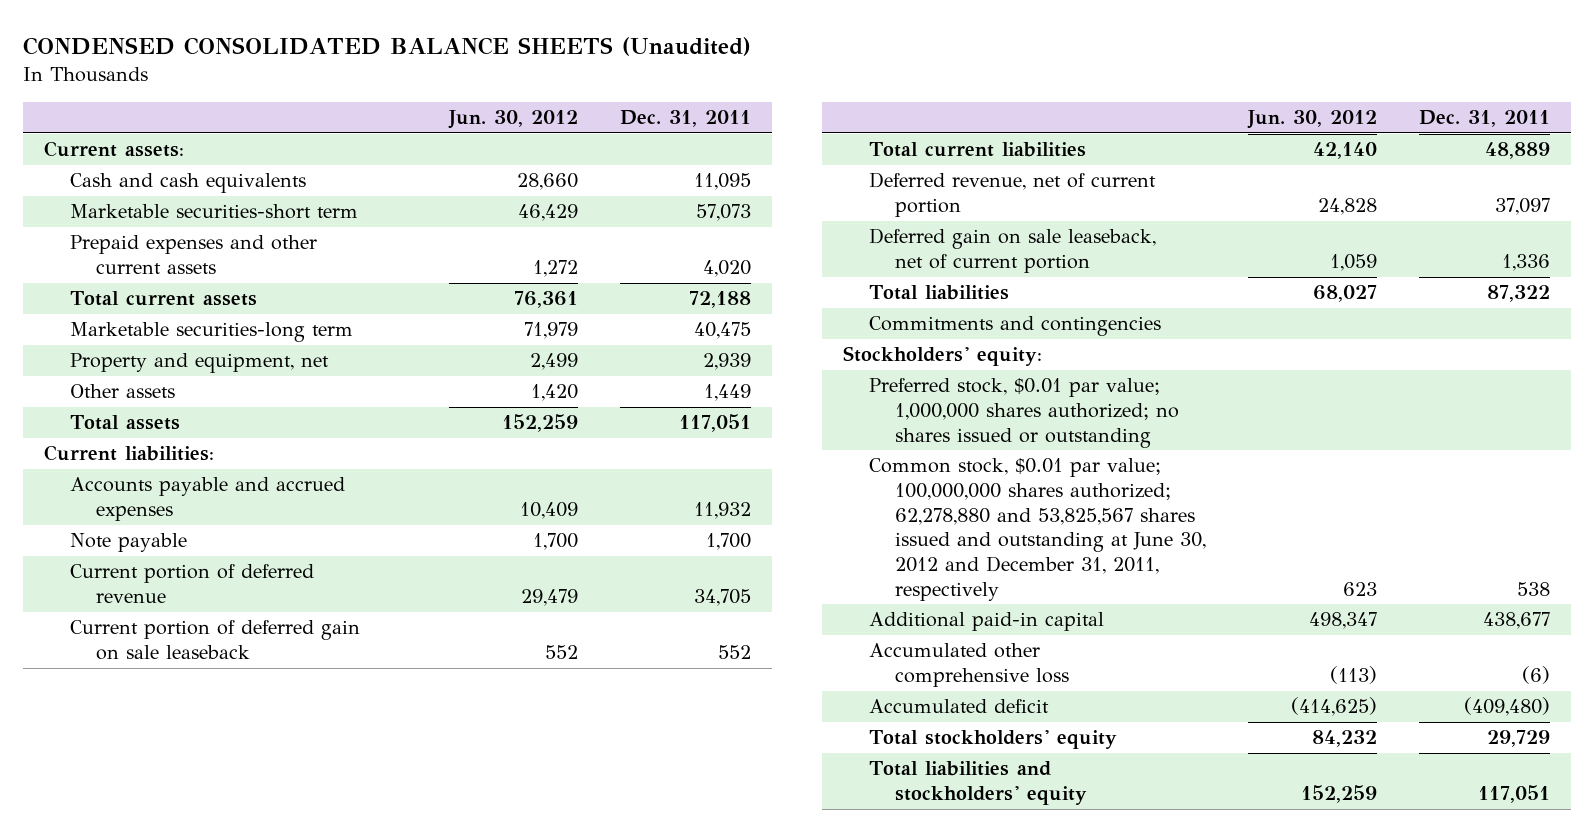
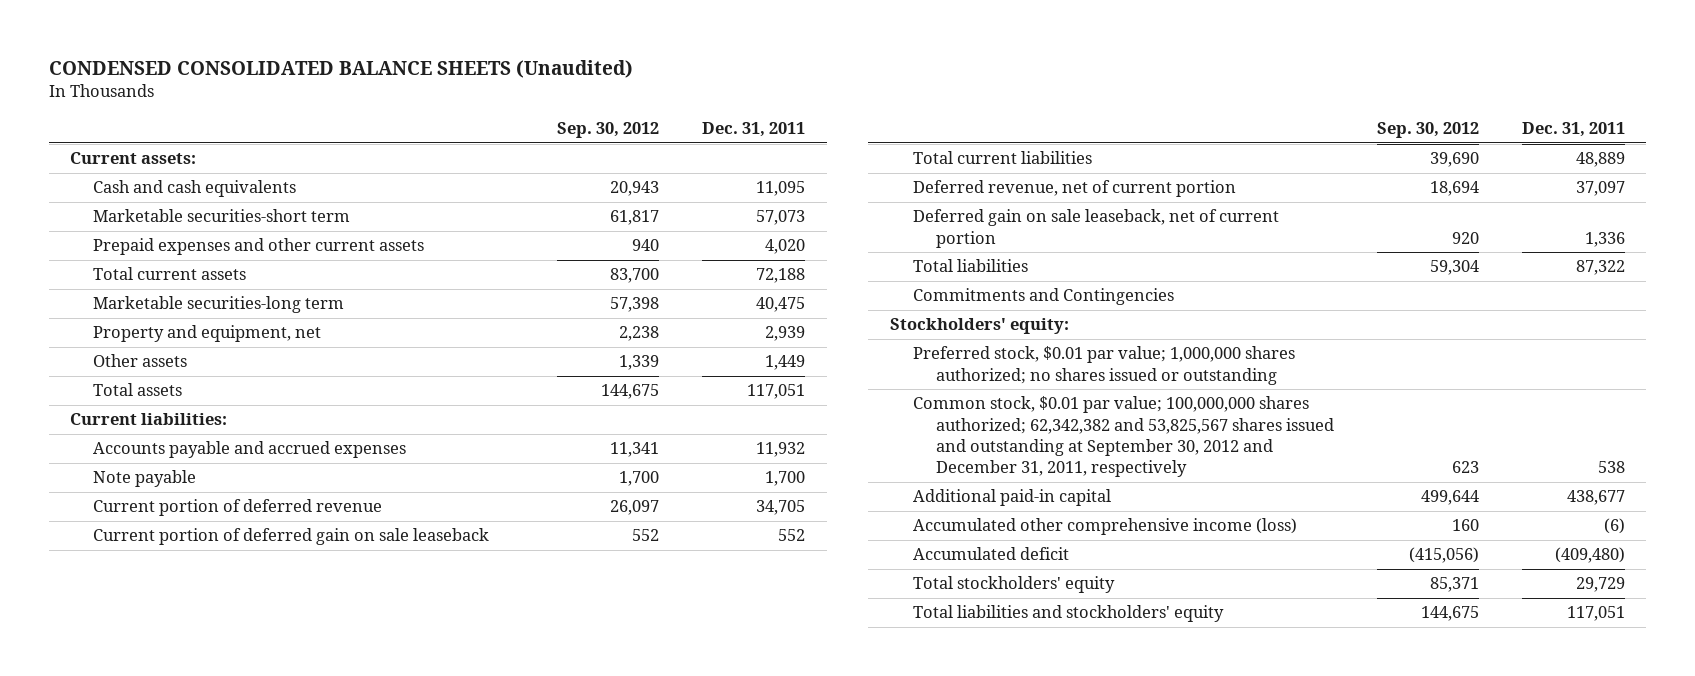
- | Jun. 30, 2012 | Dec. 31, 2011
+ | Sep. 30, 2012 | Dec. 31, 2011
- Commitments and contingencies
+ Commitments and Contingencies
- Common stock, $0.01 par value; 100,000,000 shares authorized; 62,278,880 and 53,825,567 shares issued and outstanding at June 30, 2012 and December 31, 2011, respectively | 623 | 538
+ Common stock, $0.01 par value; 100,000,000 shares authorized; 62,342,382 and 53,825,567 shares issued and outstanding at September 30, 2012 and December 31, 2011, respectively | 623 | 538
- Accumulated other comprehensive loss | (113) | (6)
+ Accumulated other comprehensive income (loss) | 160 | (6)

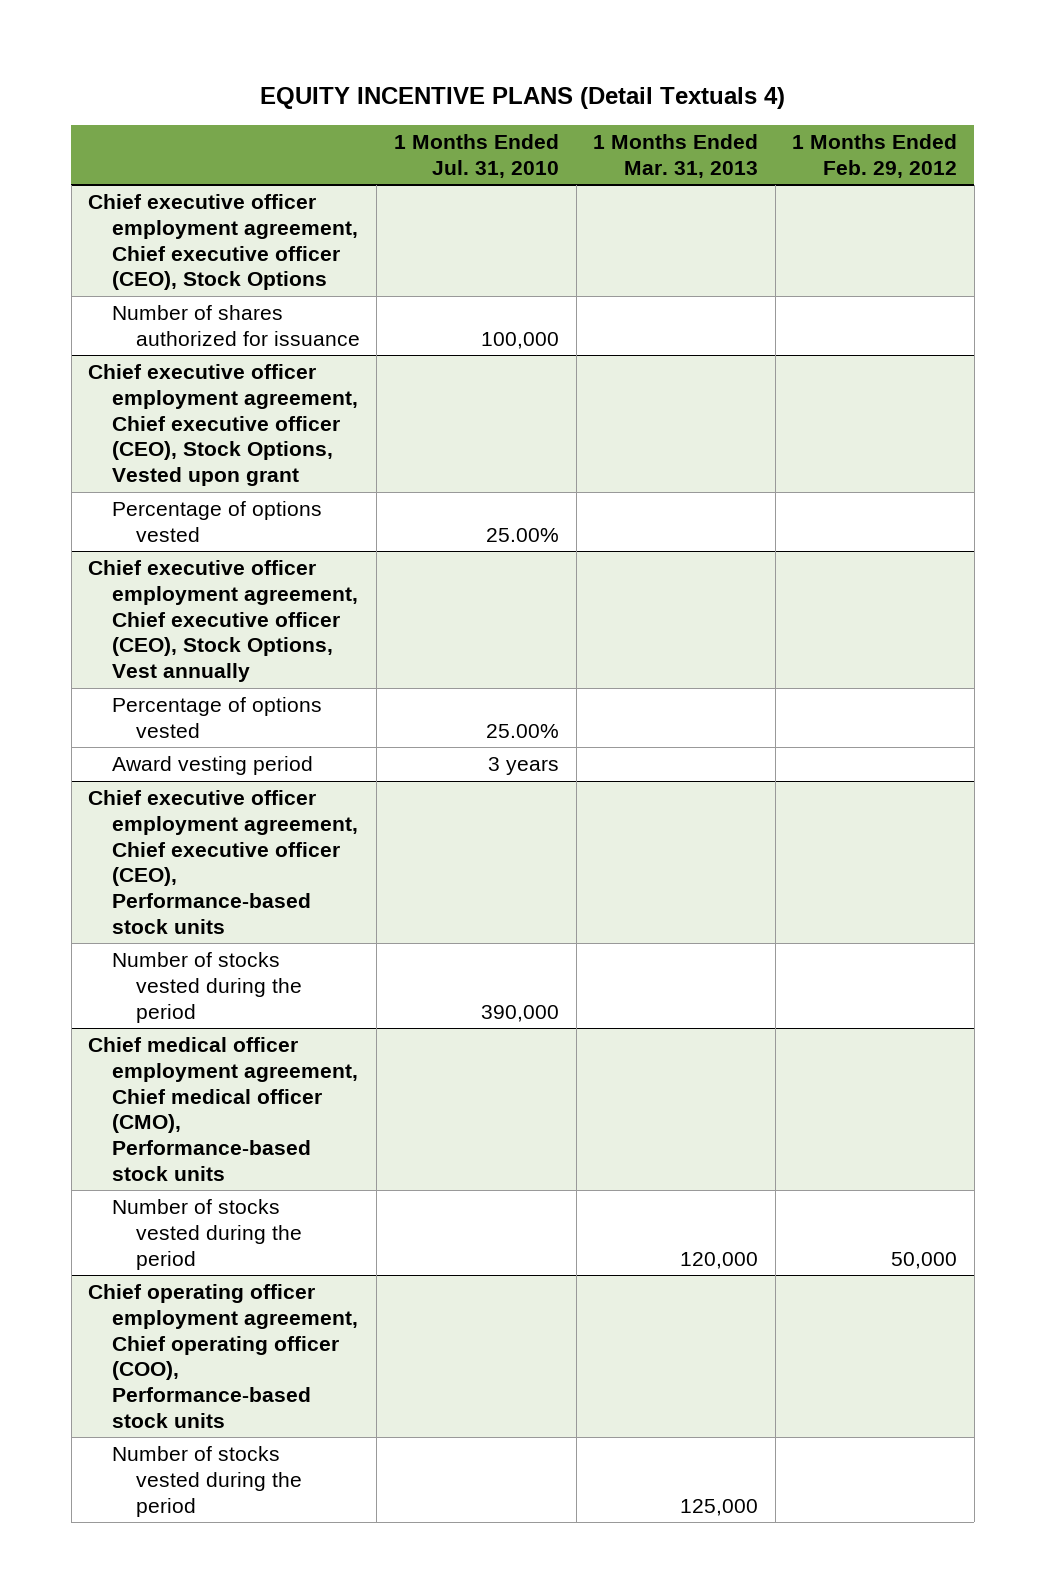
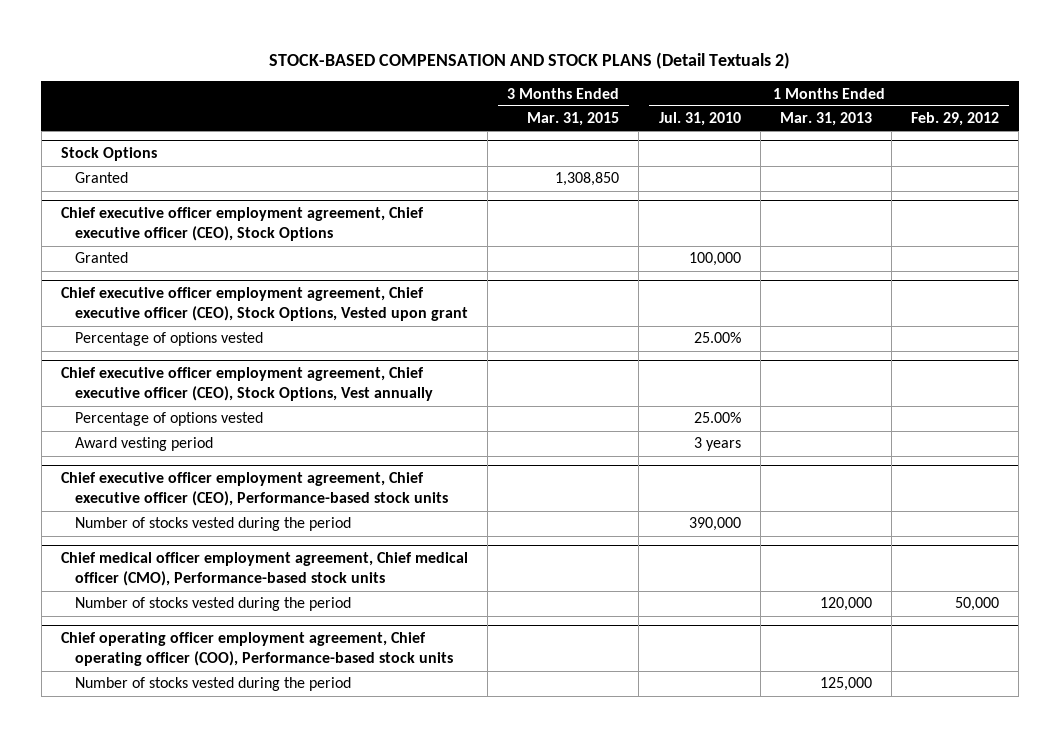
- EQUITY INCENTIVE PLANS (Detail Textuals 4)
+ STOCK-BASED COMPENSATION AND STOCK PLANS (Detail Textuals 2)
- | 1 Months Ended Jul. 31, 2010 | 1 Months Ended Mar. 31, 2013 | 1 Months Ended Feb. 29, 2012
+ | 3 Months Ended Mar. 31, 2015 | 1 Months Ended Jul. 31, 2010 | 1 Months Ended Mar. 31, 2013 | 1 Months Ended Feb. 29, 2012
+ Stock Options
+ Granted | 1,308,850 | | |
@ Chief executive officer employment agreement, Chief executive officer (CEO), Stock Options
- Number of shares authorized for issuance | 100,000 | |
+ Granted | | 100,000 | |

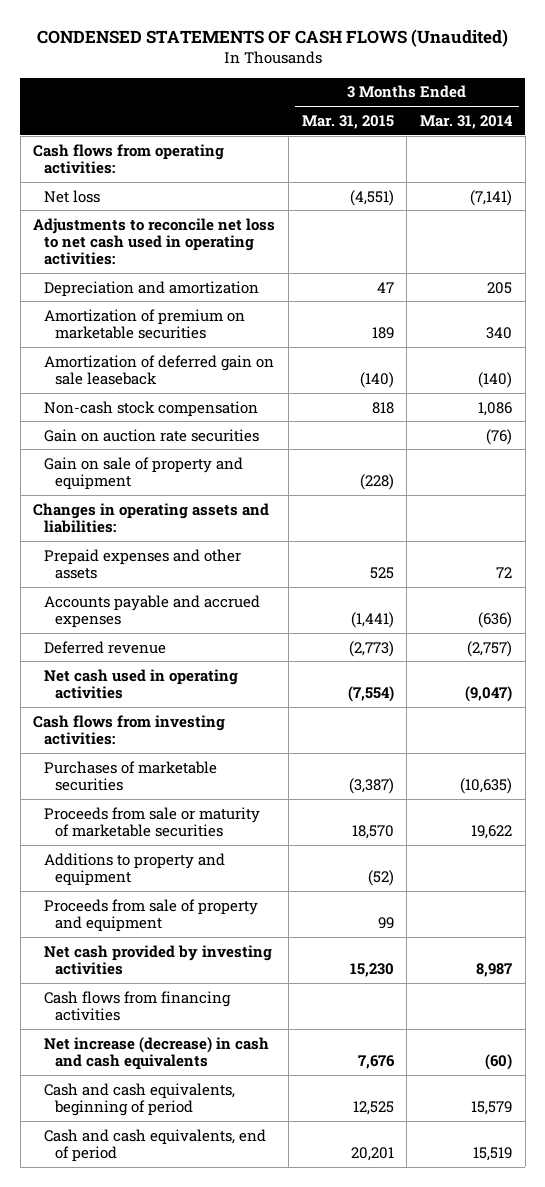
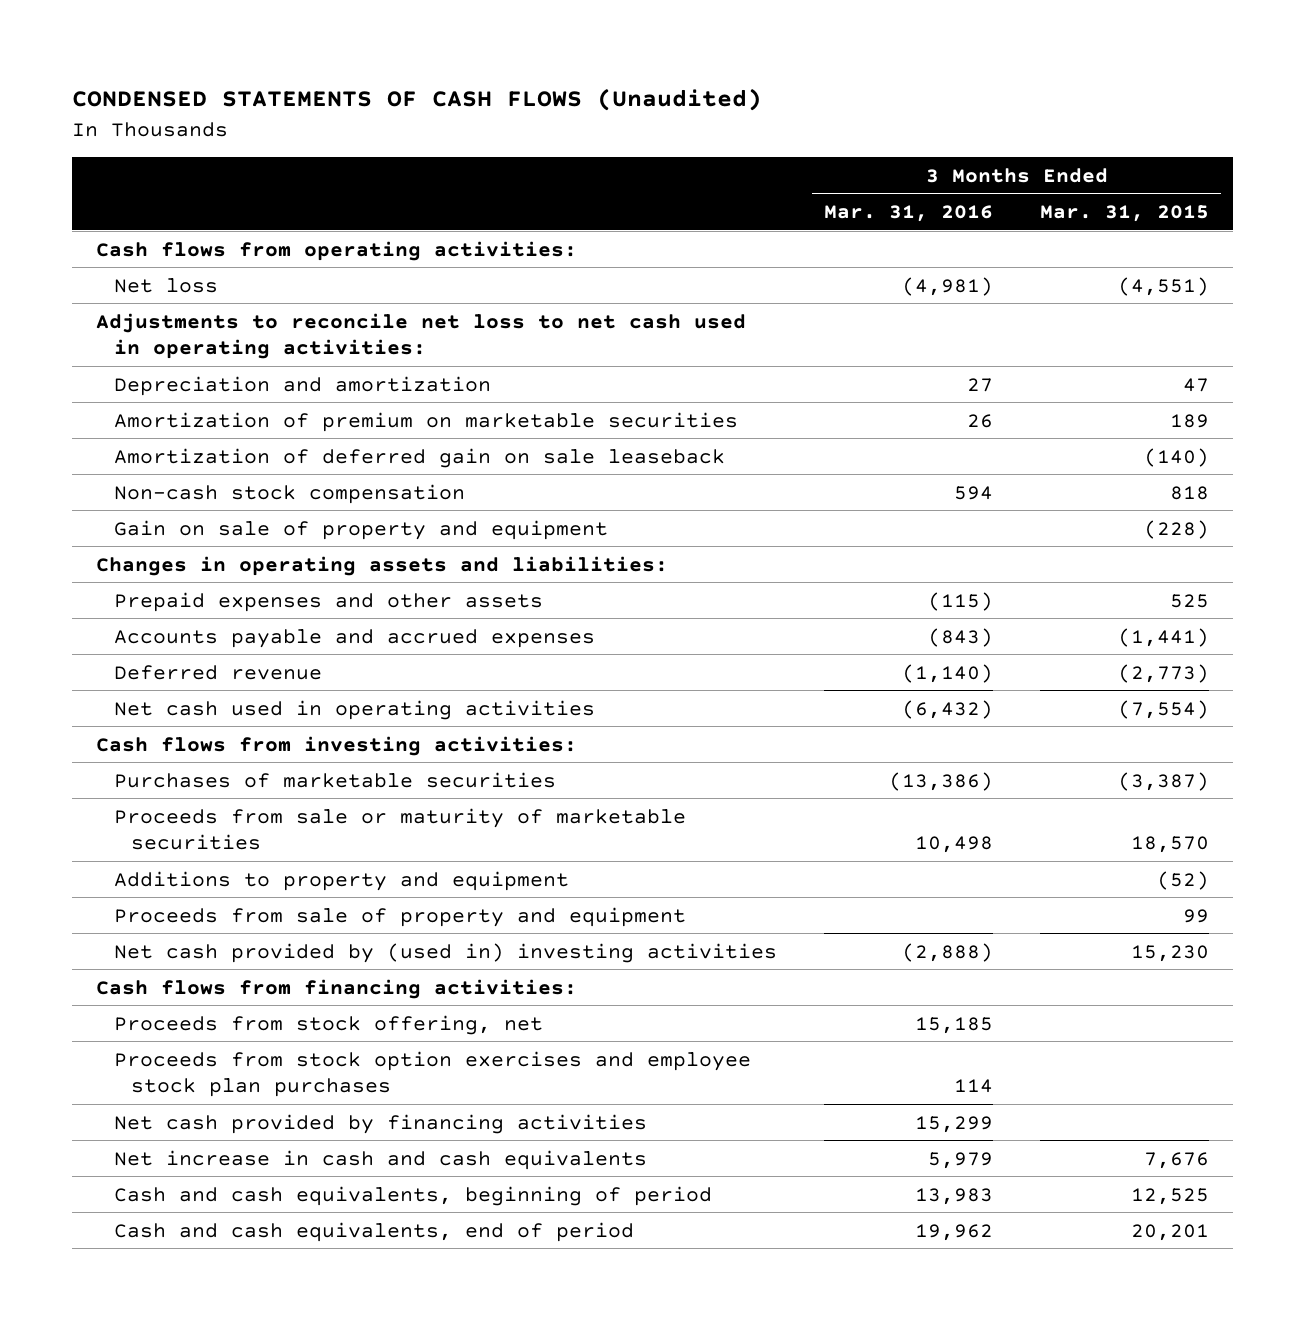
- | 3 Months Ended Mar. 31, 2015 | 3 Months Ended Mar. 31, 2014
+ | 3 Months Ended Mar. 31, 2016 | 3 Months Ended Mar. 31, 2015
- Gain on auction rate securities | | (76)
- Net cash provided by investing activities | 15,230 | 8,987
- Cash flows from financing activities
- Net increase (decrease) in cash and cash equivalents | 7,676 | (60)
+ Net cash provided by (used in) investing activities | (2,888) | 15,230
+ Cash flows from financing activities:
+ Proceeds from stock offering, net | 15,185 |
+ Proceeds from stock option exercises and employee stock plan purchases | 114 |
+ Net cash provided by financing activities | 15,299 |
+ Net increase in cash and cash equivalents | 5,979 | 7,676

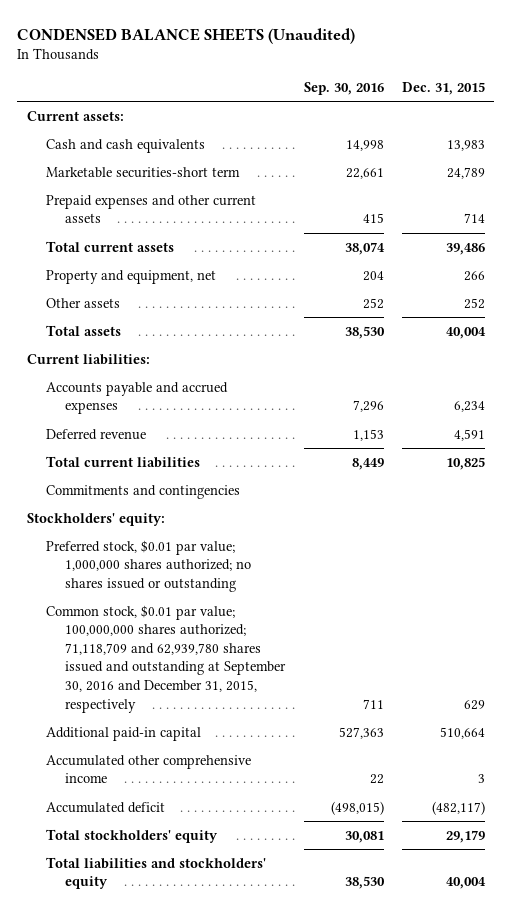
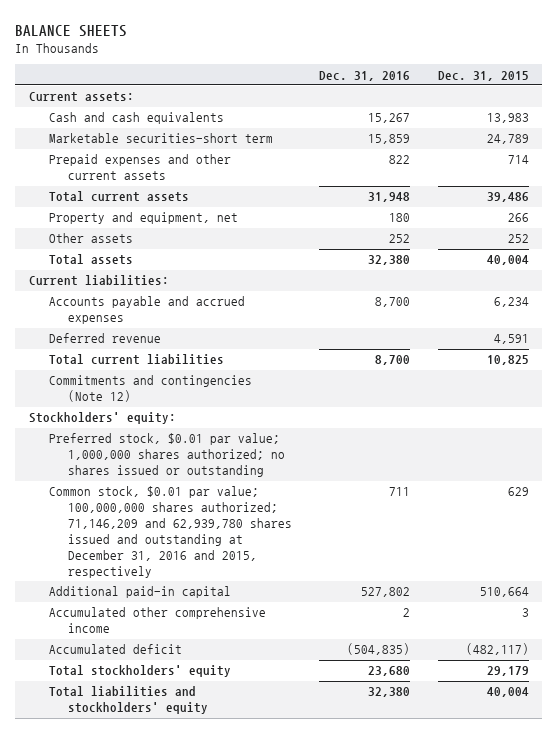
- CONDENSED BALANCE SHEETS (Unaudited)
+ BALANCE SHEETS
- | Sep. 30, 2016 | Dec. 31, 2015
+ | Dec. 31, 2016 | Dec. 31, 2015
- Commitments and contingencies
+ Commitments and contingencies (Note 12)
- Common stock, $0.01 par value; 100,000,000 shares authorized; 71,118,709 and 62,939,780 shares issued and outstanding at September 30, 2016 and December 31, 2015, respectively | 711 | 629
+ Common stock, $0.01 par value; 100,000,000 shares authorized; 71,146,209 and 62,939,780 shares issued and outstanding at December 31, 2016 and 2015, respectively | 711 | 629

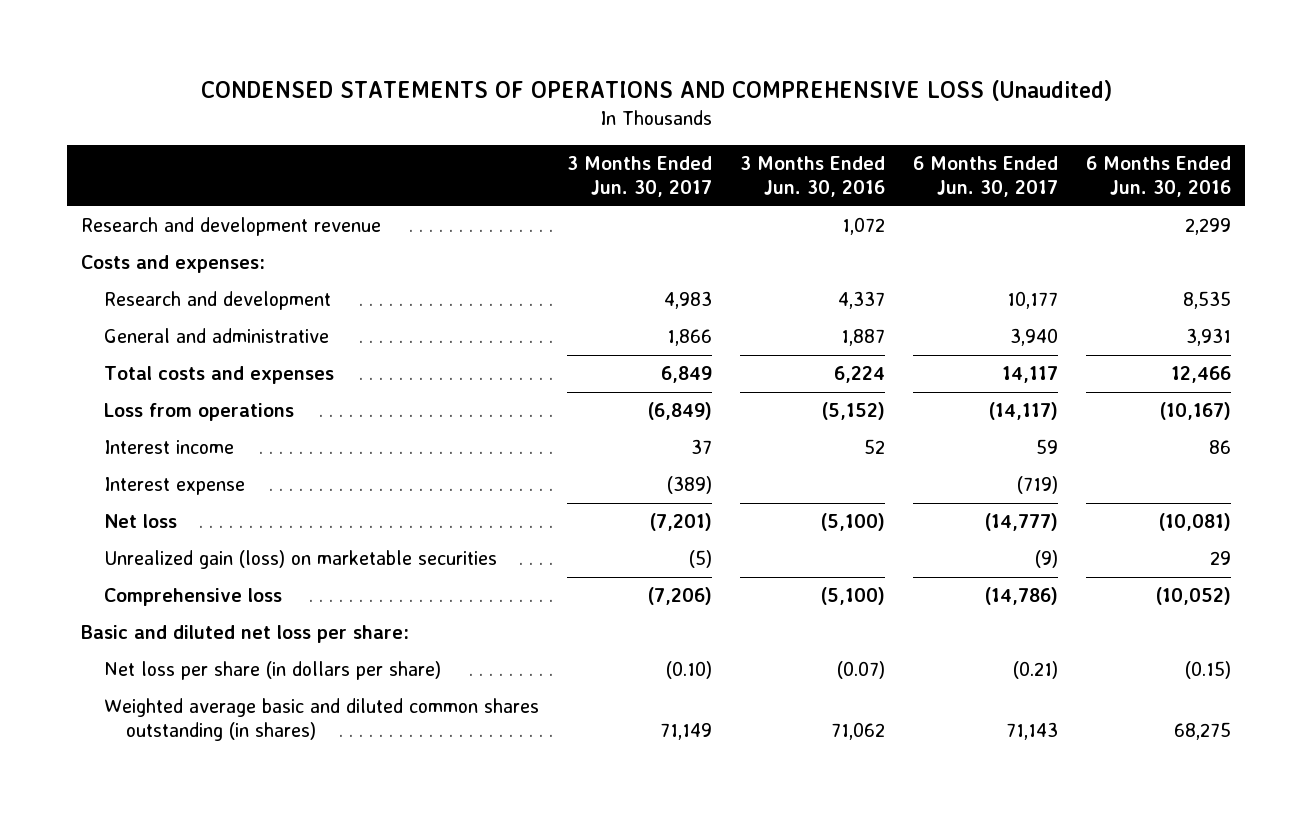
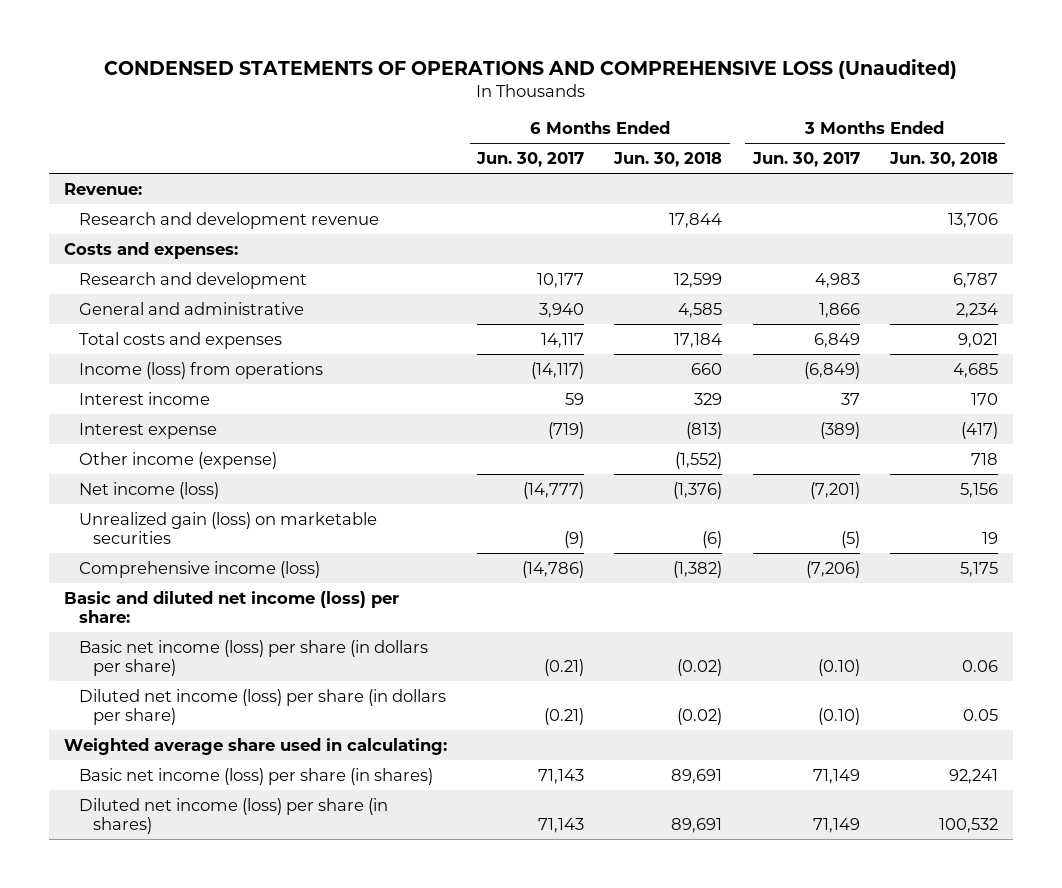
- | 3 Months Ended Jun. 30, 2017 | 3 Months Ended Jun. 30, 2016 | 6 Months Ended Jun. 30, 2017 | 6 Months Ended Jun. 30, 2016
+ | 6 Months Ended Jun. 30, 2017 | 6 Months Ended Jun. 30, 2018 | 3 Months Ended Jun. 30, 2017 | 3 Months Ended Jun. 30, 2018
+ Revenue:
- Loss from operations | (6,849) | (5,152) | (14,117) | (10,167)
+ Income (loss) from operations | (14,117) | 660 | (6,849) | 4,685
- Net loss | (7,201) | (5,100) | (14,777) | (10,081)
+ Other income (expense) | | (1,552) | | 718
+ Net income (loss) | (14,777) | (1,376) | (7,201) | 5,156
- Comprehensive loss | (7,206) | (5,100) | (14,786) | (10,052)
- Basic and diluted net loss per share:
- Net loss per share (in dollars per share) | (0.10) | (0.07) | (0.21) | (0.15)
- Weighted average basic and diluted common shares outstanding (in shares) | 71,149 | 71,062 | 71,143 | 68,275
+ Comprehensive income (loss) | (14,786) | (1,382) | (7,206) | 5,175
+ Basic and diluted net income (loss) per share:
+ Basic net income (loss) per share (in dollars per share) | (0.21) | (0.02) | (0.10) | 0.06
+ Diluted net income (loss) per share (in dollars per share) | (0.21) | (0.02) | (0.10) | 0.05
+ Weighted average share used in calculating:
+ Basic net income (loss) per share (in shares) | 71,143 | 89,691 | 71,149 | 92,241
+ Diluted net income (loss) per share (in shares) | 71,143 | 89,691 | 71,149 | 100,532

